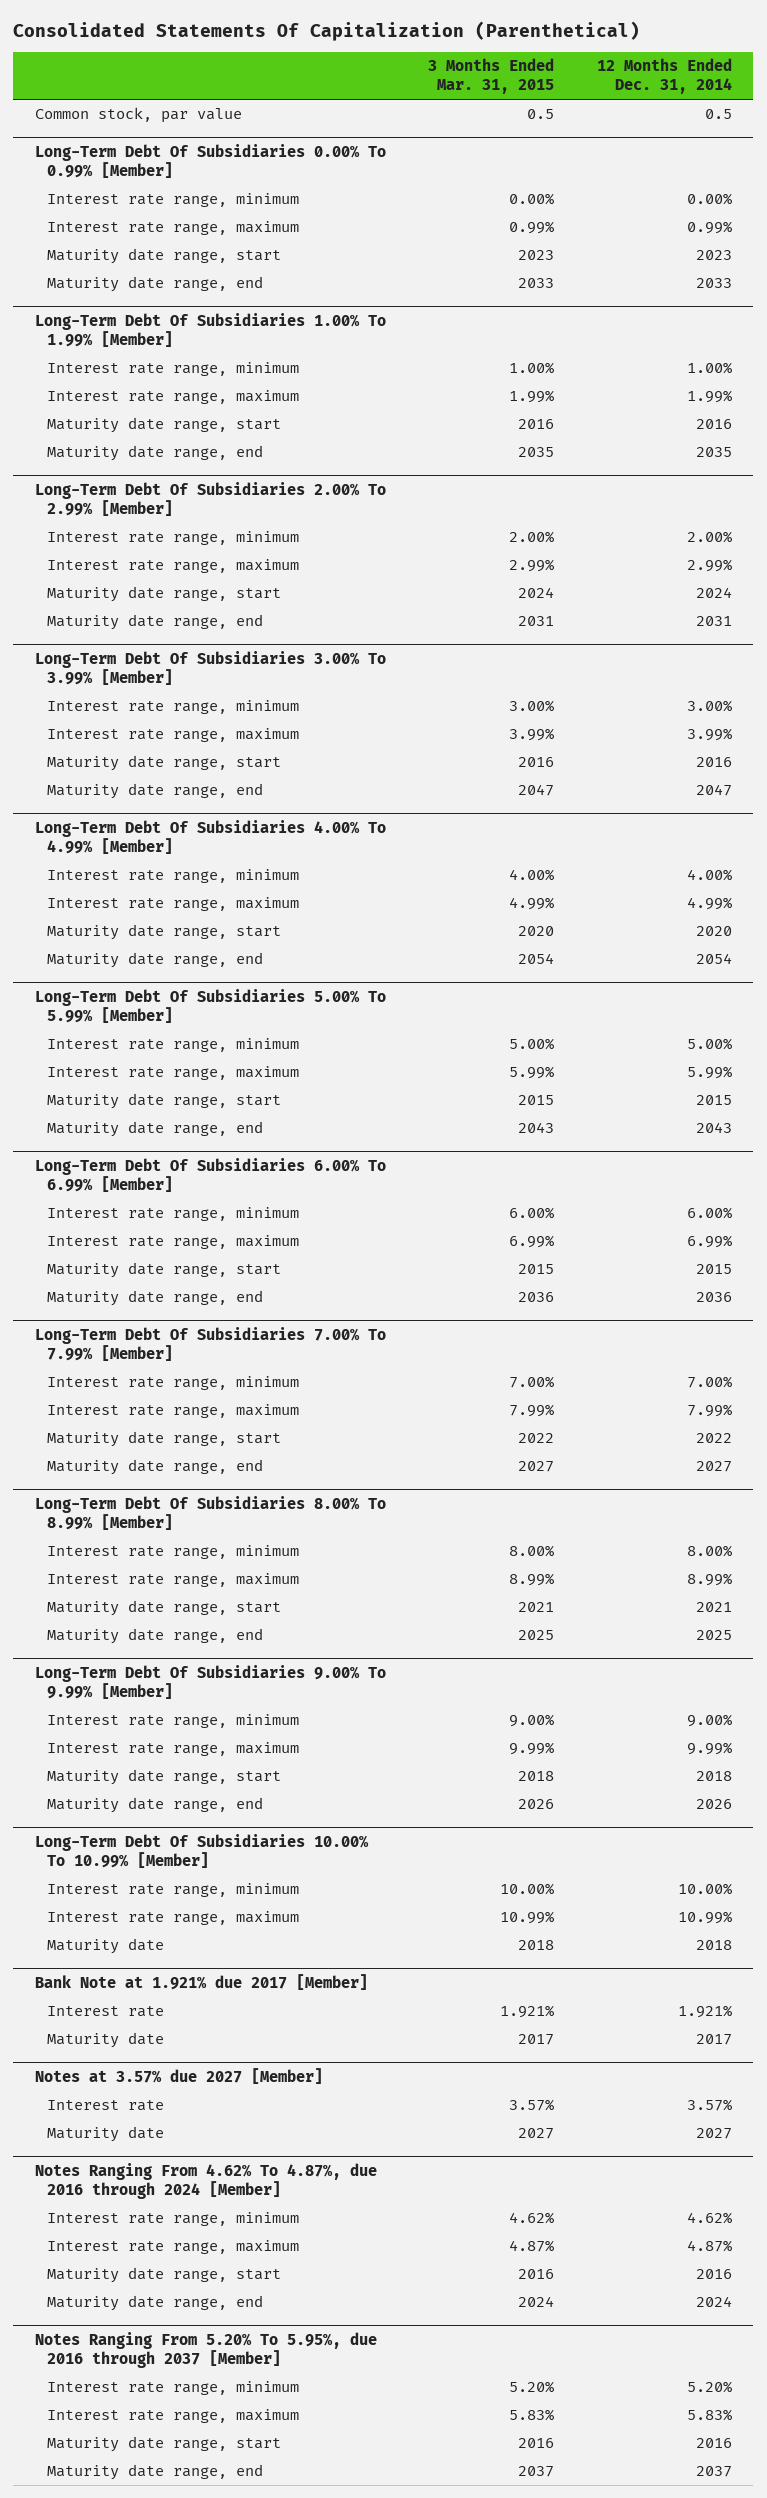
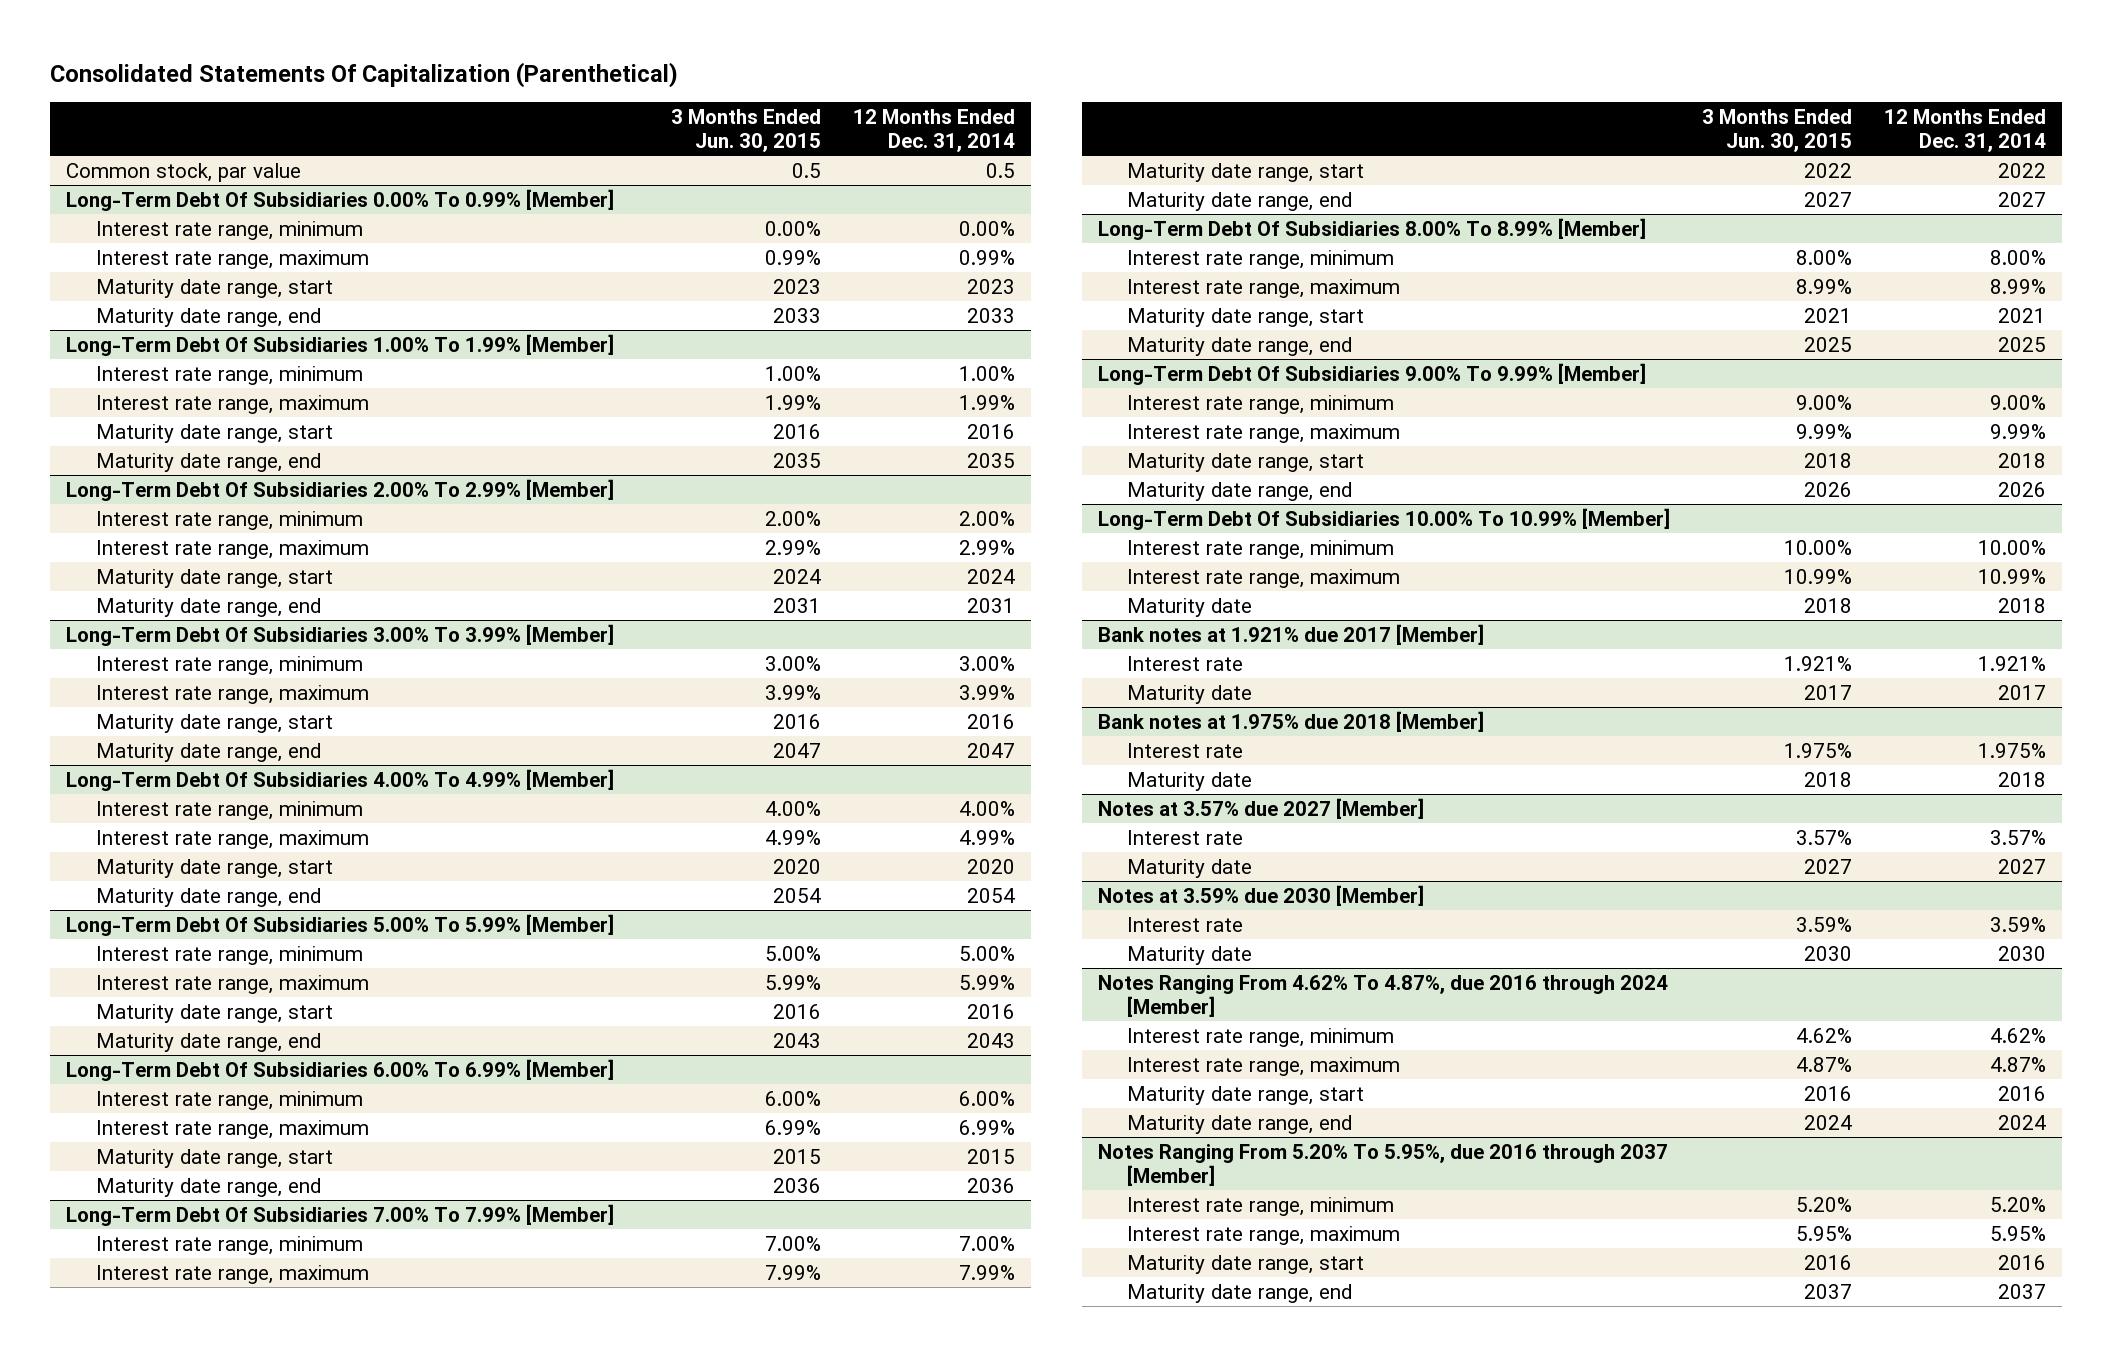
- | 3 Months Ended Mar. 31, 2015 | 12 Months Ended Dec. 31, 2014
+ | 3 Months Ended Jun. 30, 2015 | 12 Months Ended Dec. 31, 2014
@ Long-Term Debt Of Subsidiaries 5.00% To 5.99% [Member]
- Maturity date range, start | 2015 | 2015
+ Maturity date range, start | 2016 | 2016
- Bank Note at 1.921% due 2017 [Member]
+ Bank notes at 1.921% due 2017 [Member]
+ Bank notes at 1.975% due 2018 [Member]
+ Interest rate | 1.975% | 1.975%
+ Maturity date | 2018 | 2018
+ Notes at 3.59% due 2030 [Member]
+ Interest rate | 3.59% | 3.59%
+ Maturity date | 2030 | 2030
@ Notes Ranging From 5.20% To 5.95%, due 2016 through 2037 [Member]
- Interest rate range, maximum | 5.83% | 5.83%
+ Interest rate range, maximum | 5.95% | 5.95%

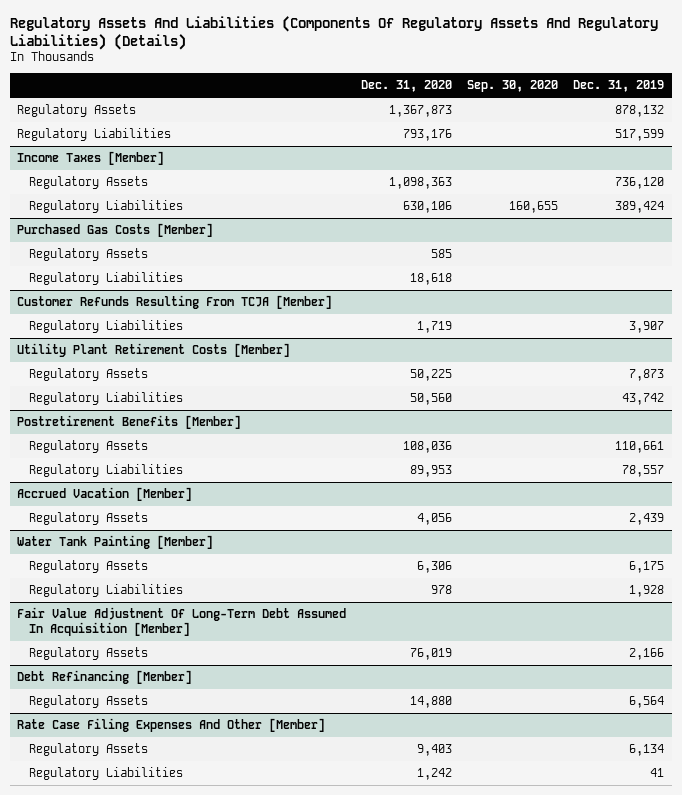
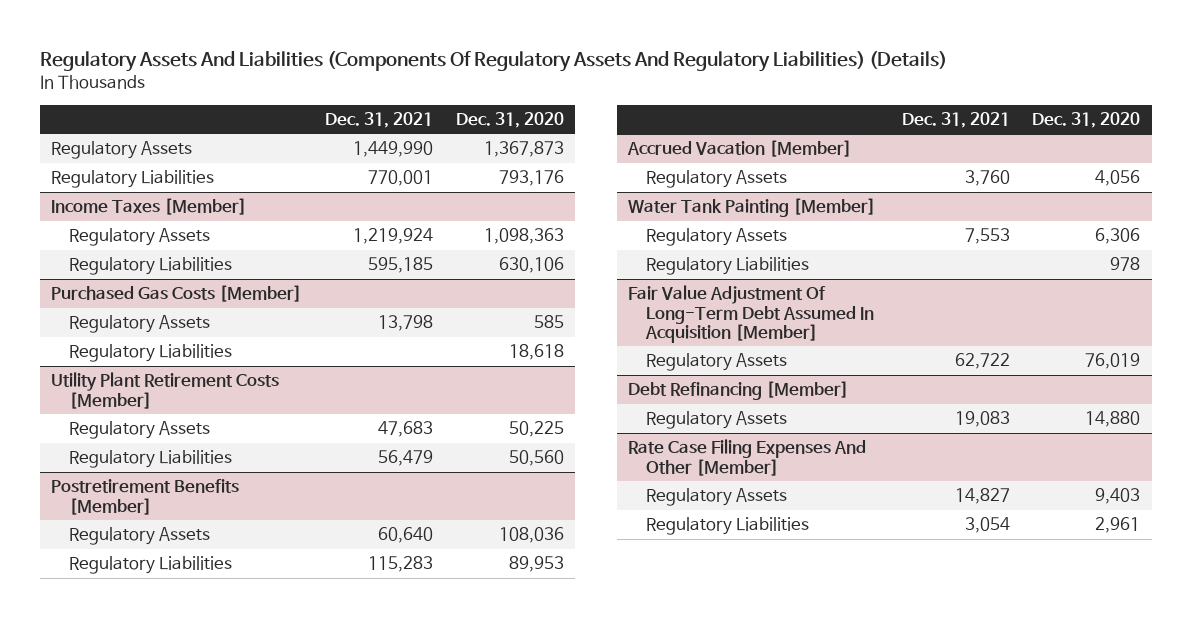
- | Dec. 31, 2020 | Sep. 30, 2020 | Dec. 31, 2019
+ | Dec. 31, 2021 | Dec. 31, 2020
- Customer Refunds Resulting From TCJA [Member]
- Regulatory Liabilities | 1,719 | | 3,907
@ Rate Case Filing Expenses And Other [Member]
- Regulatory Liabilities | 1,242 | | 41
+ Regulatory Liabilities | 3,054 | 2,961

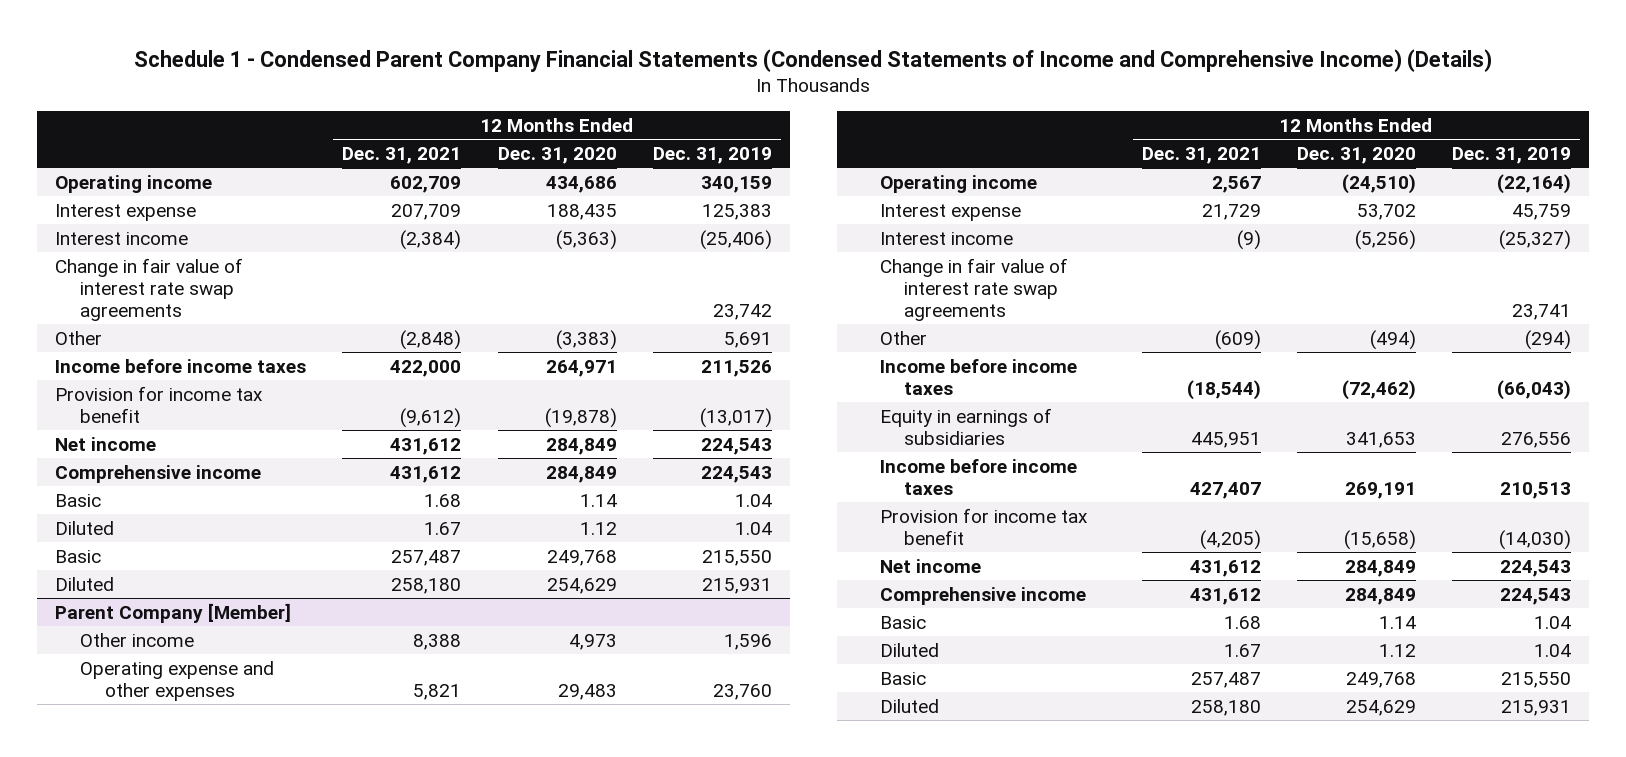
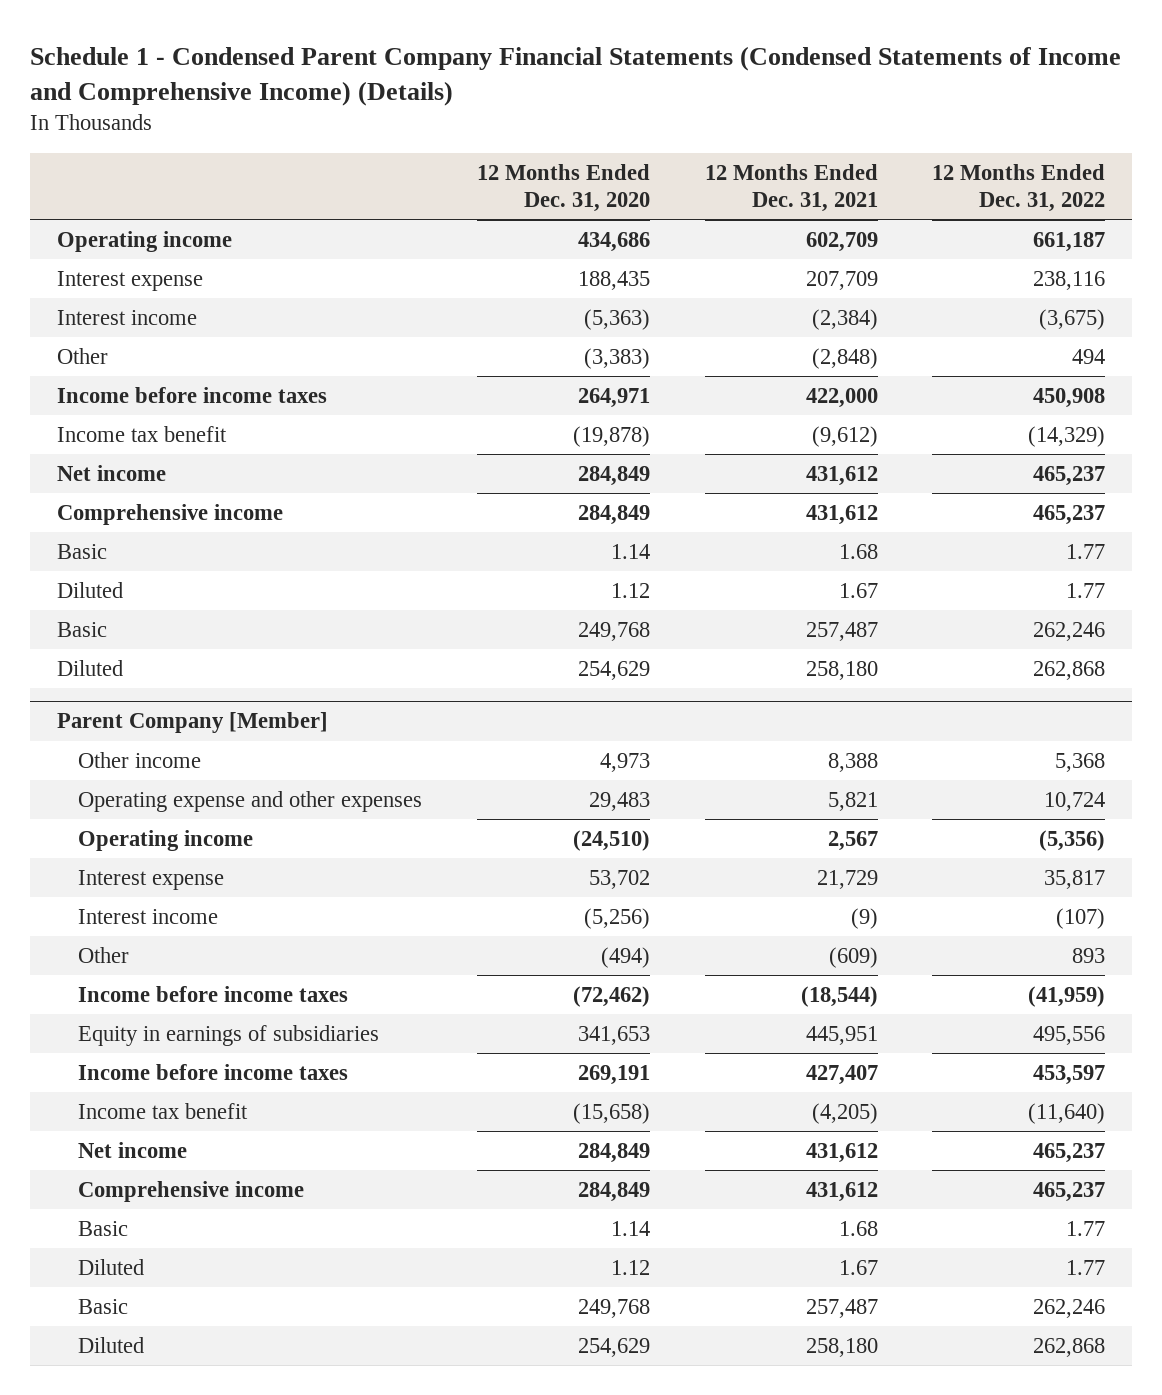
- | 12 Months Ended Dec. 31, 2021 | 12 Months Ended Dec. 31, 2020 | 12 Months Ended Dec. 31, 2019
+ | 12 Months Ended Dec. 31, 2020 | 12 Months Ended Dec. 31, 2021 | 12 Months Ended Dec. 31, 2022
- Change in fair value of interest rate swap agreements | | | 23,742
- Provision for income tax benefit | (9,612) | (19,878) | (13,017)
+ Income tax benefit | (19,878) | (9,612) | (14,329)
@ Parent Company [Member]
- Change in fair value of interest rate swap agreements | | | 23,741
- Provision for income tax benefit | (4,205) | (15,658) | (14,030)
+ Income tax benefit | (15,658) | (4,205) | (11,640)

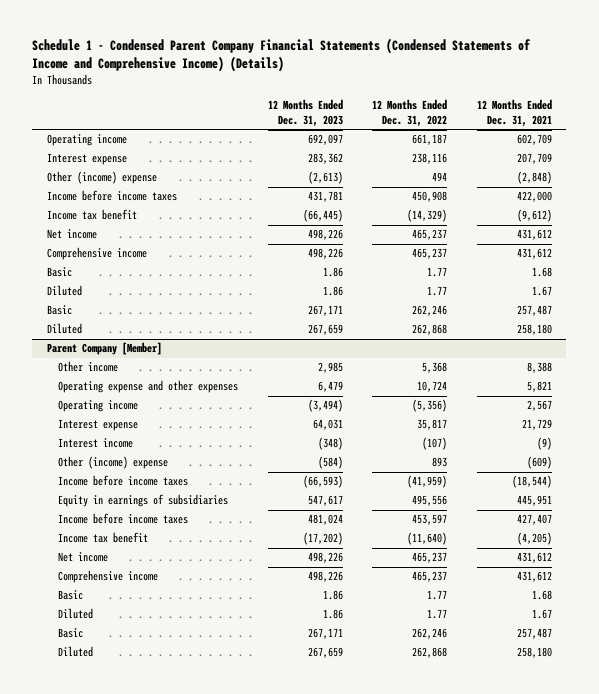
- | 12 Months Ended Dec. 31, 2020 | 12 Months Ended Dec. 31, 2021 | 12 Months Ended Dec. 31, 2022
+ | 12 Months Ended Dec. 31, 2023 | 12 Months Ended Dec. 31, 2022 | 12 Months Ended Dec. 31, 2021
- Interest income | (5,363) | (2,384) | (3,675)
- Other | (3,383) | (2,848) | 494
+ Other (income) expense | (2,613) | 494 | (2,848)
@ Parent Company [Member]
- Other | (494) | (609) | 893
+ Other (income) expense | (584) | 893 | (609)

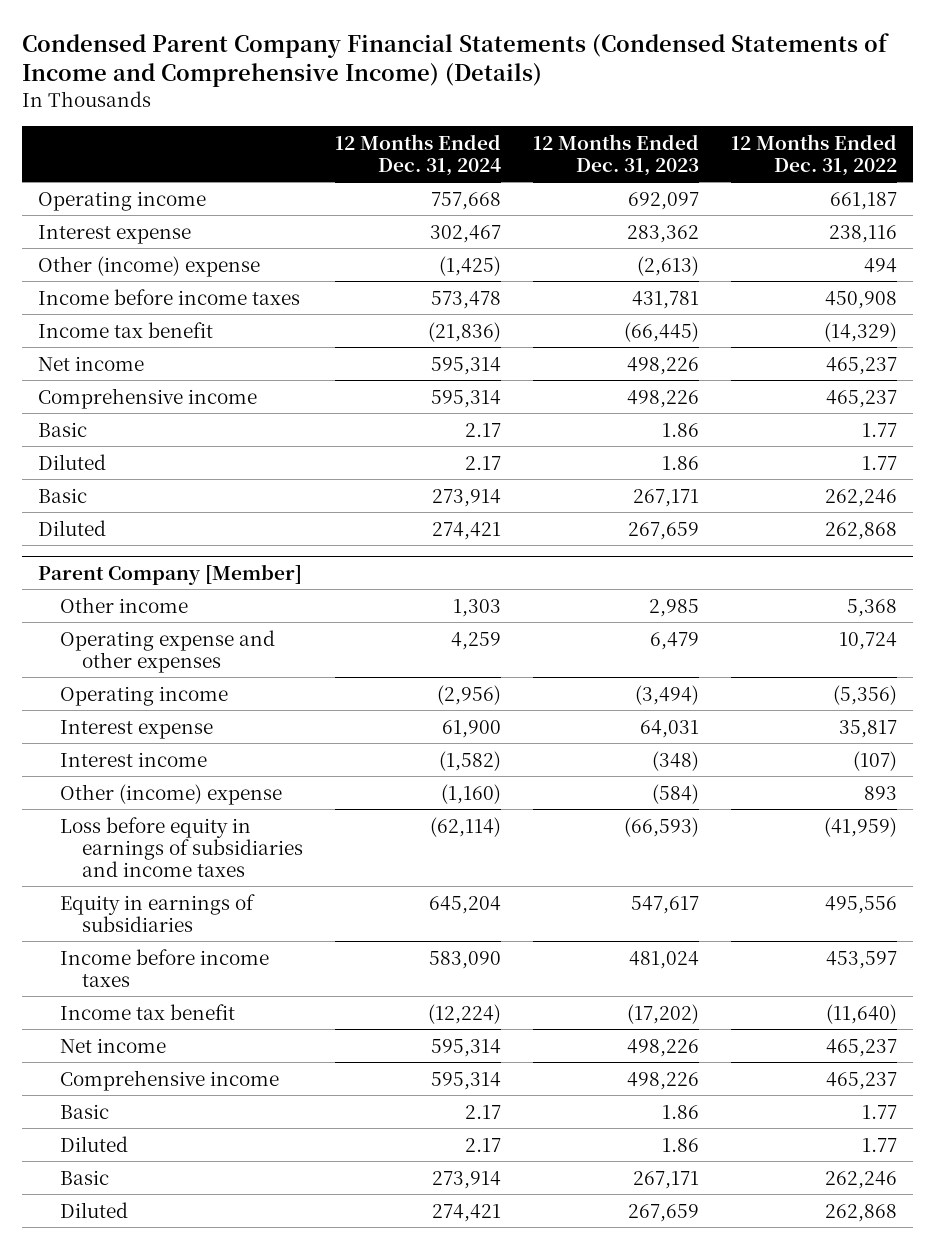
- Schedule 1 - Condensed Parent Company Financial Statements (Condensed Statements of Income and Comprehensive Income) (Details)
+ Condensed Parent Company Financial Statements (Condensed Statements of Income and Comprehensive Income) (Details)
- | 12 Months Ended Dec. 31, 2023 | 12 Months Ended Dec. 31, 2022 | 12 Months Ended Dec. 31, 2021
+ | 12 Months Ended Dec. 31, 2024 | 12 Months Ended Dec. 31, 2023 | 12 Months Ended Dec. 31, 2022
@ Parent Company [Member]
- Income before income taxes | (66,593) | (41,959) | (18,544)
+ Loss before equity in earnings of subsidiaries and income taxes | (62,114) | (66,593) | (41,959)

